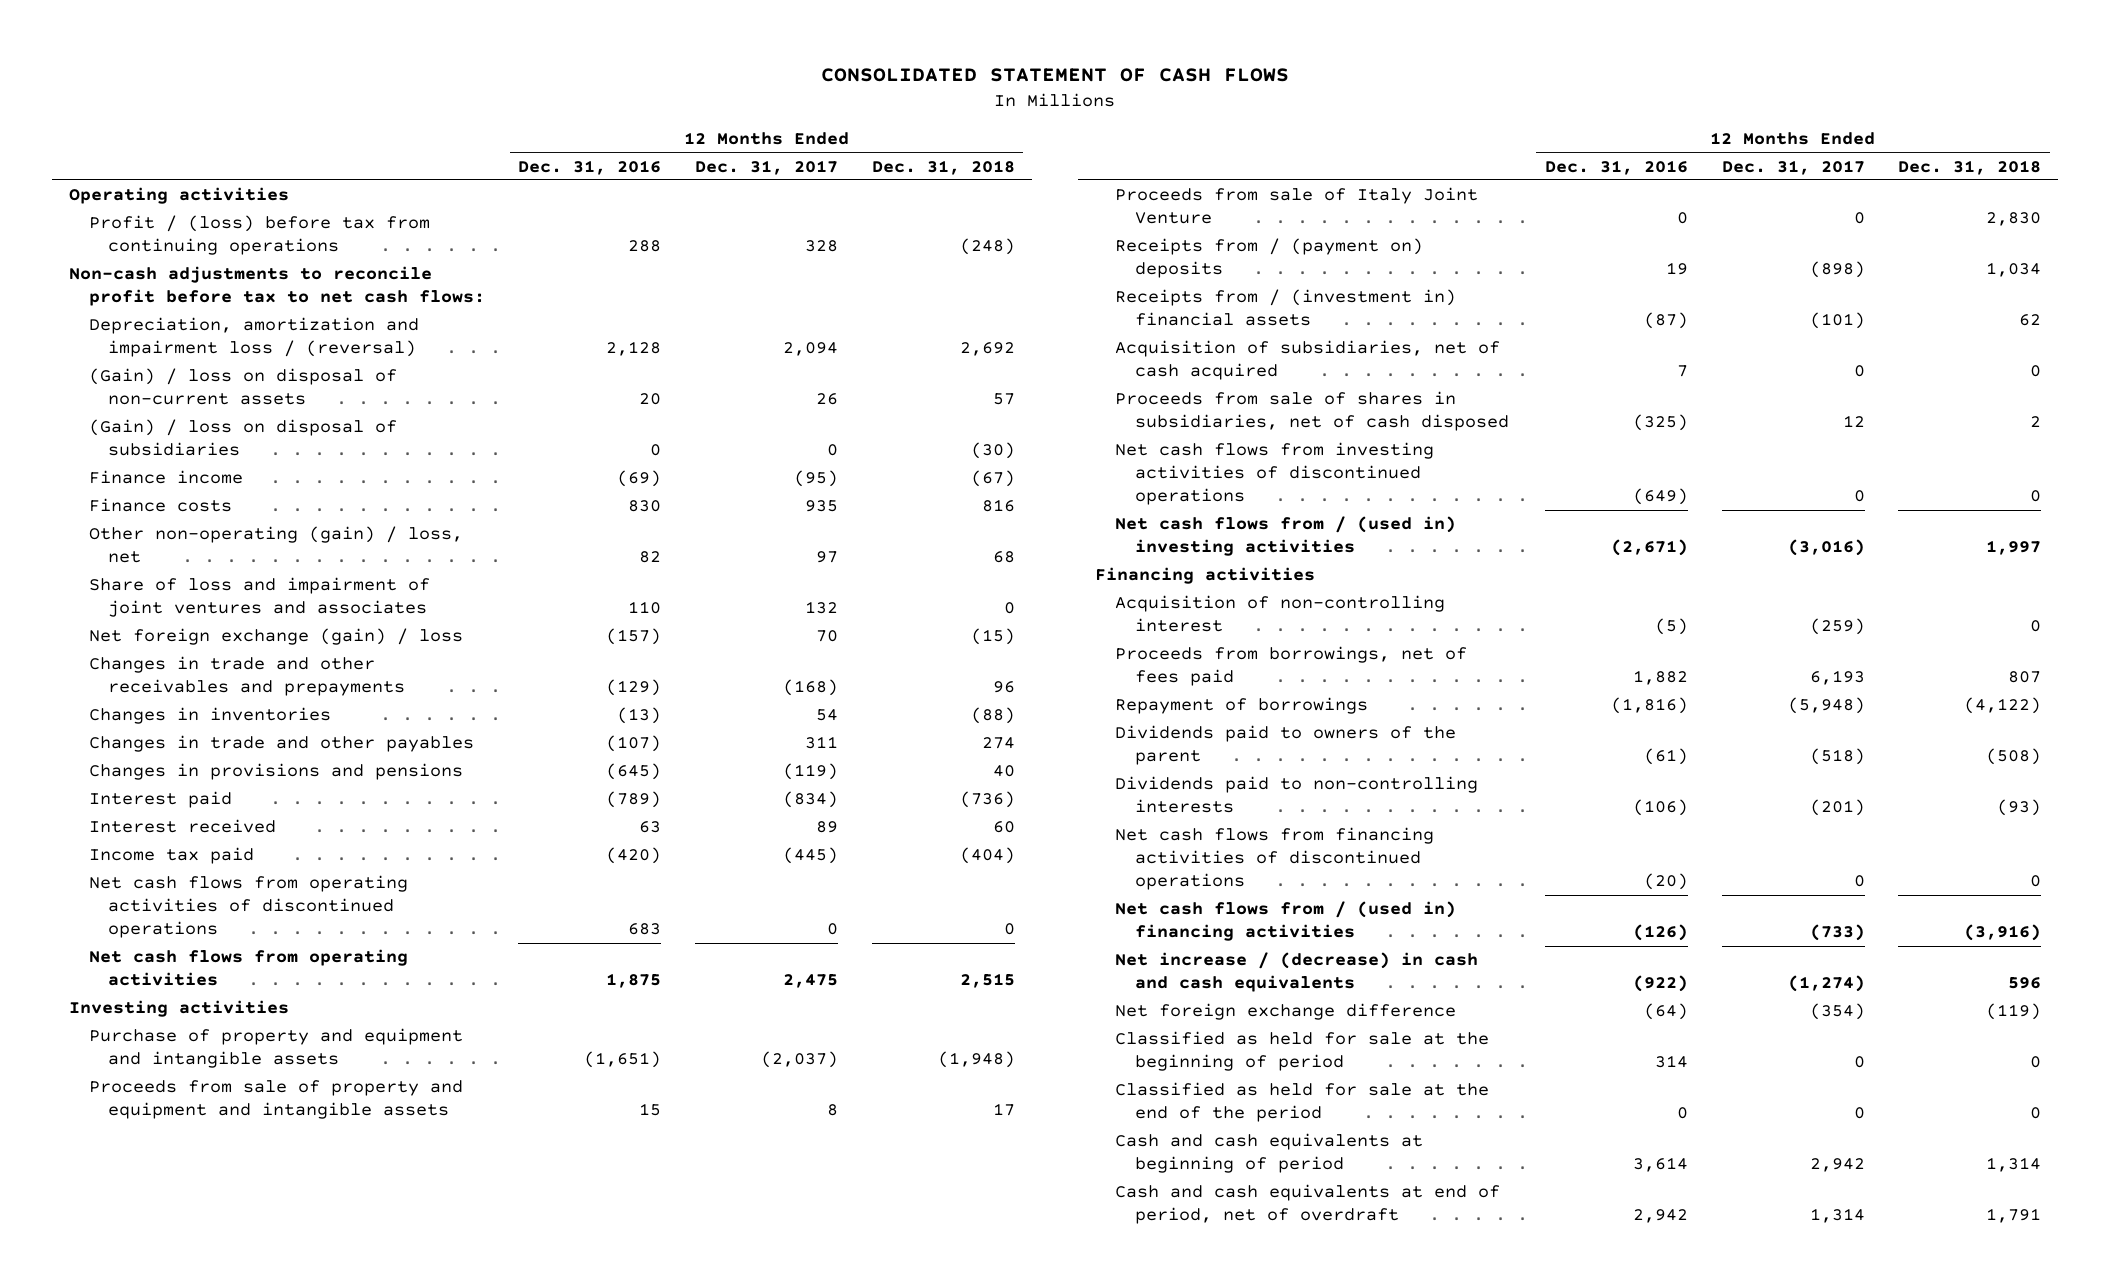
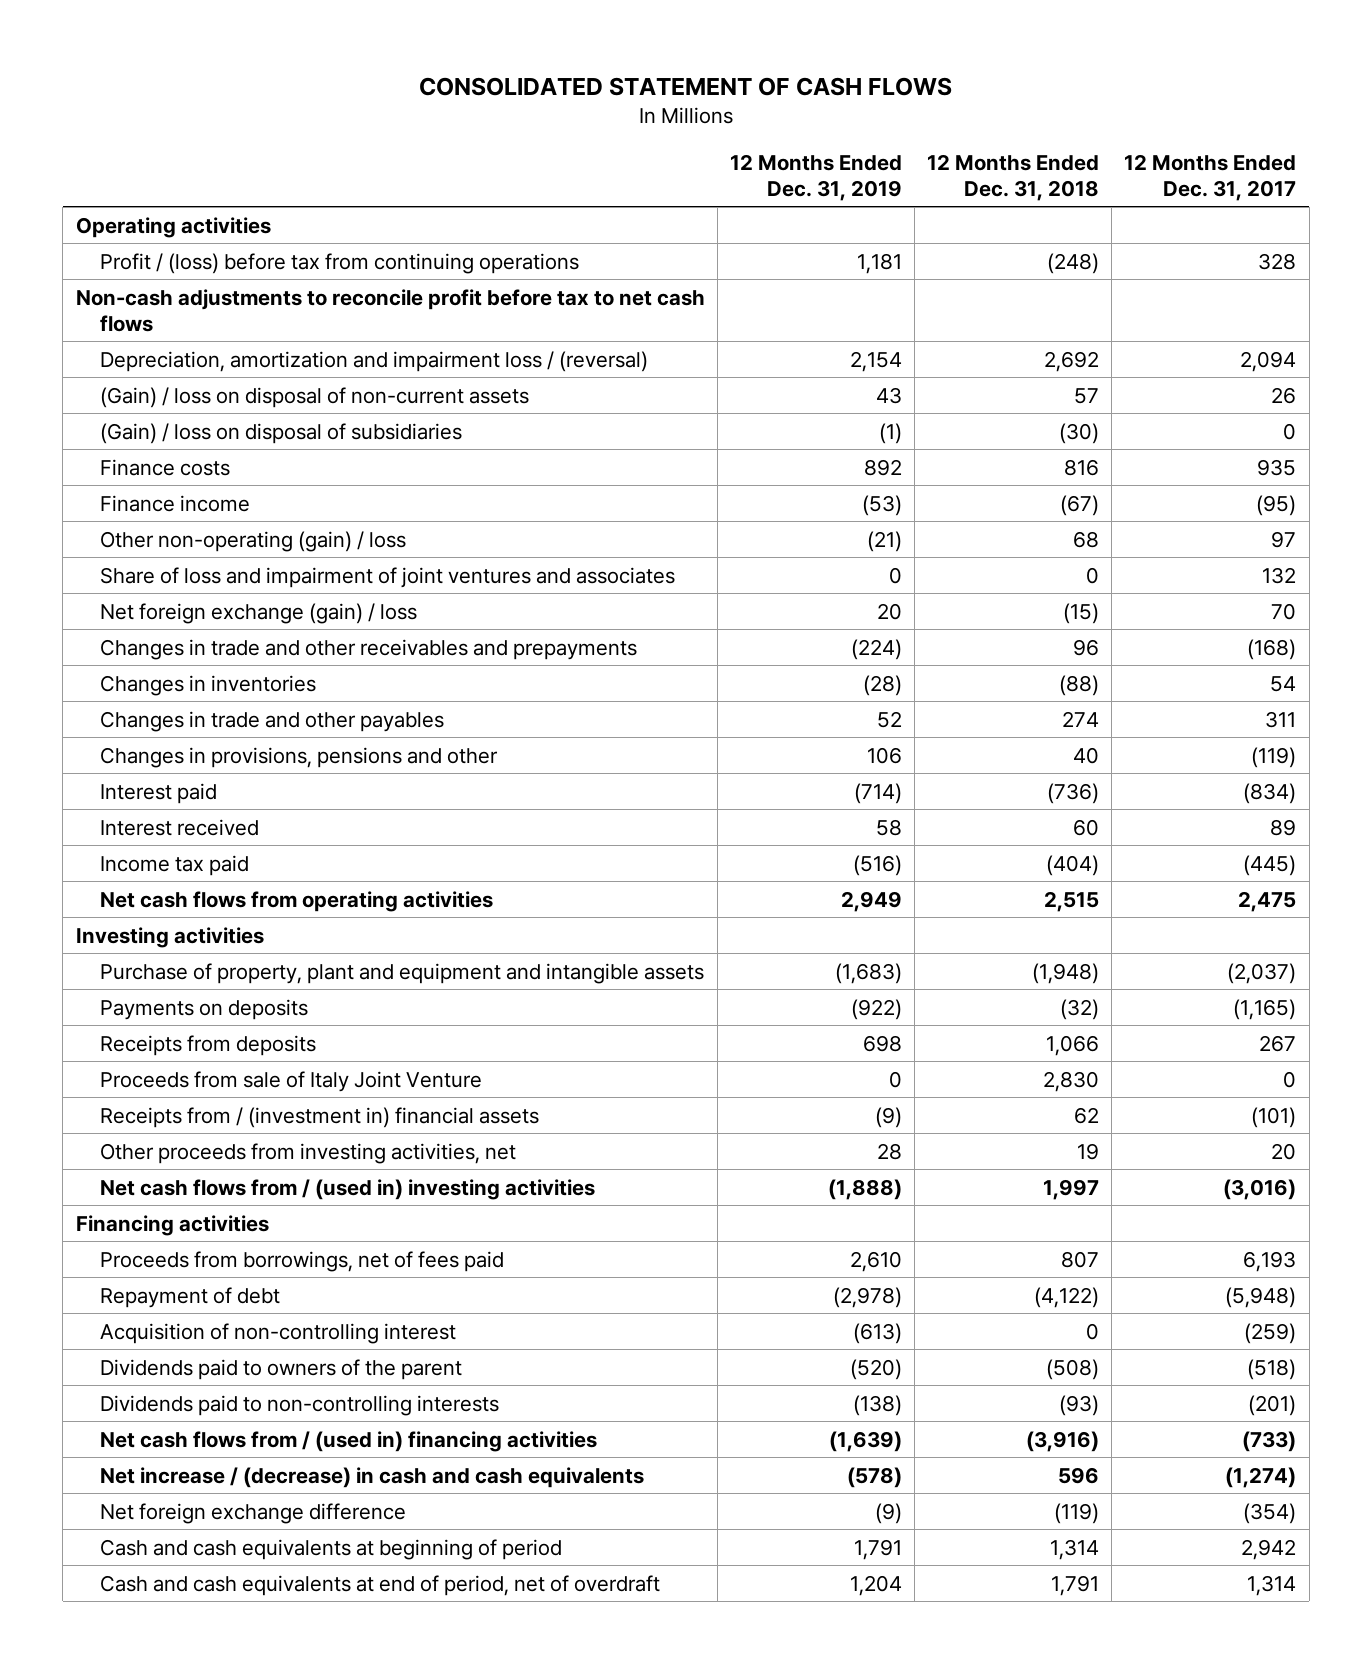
- | 12 Months Ended Dec. 31, 2016 | 12 Months Ended Dec. 31, 2017 | 12 Months Ended Dec. 31, 2018
+ | 12 Months Ended Dec. 31, 2019 | 12 Months Ended Dec. 31, 2018 | 12 Months Ended Dec. 31, 2017
- Non-cash adjustments to reconcile profit before tax to net cash flows:
+ Non-cash adjustments to reconcile profit before tax to net cash flows
- Other non-operating (gain) / loss, net | 82 | 97 | 68
moved down: Finance income | (53) | (67) | (95)
+ Other non-operating (gain) / loss | (21) | 68 | 97
- Changes in provisions and pensions | (645) | (119) | 40
+ Changes in provisions, pensions and other | 106 | 40 | (119)
- Net cash flows from operating activities of discontinued operations | 683 | 0 | 0
- Purchase of property and equipment and intangible assets | (1,651) | (2,037) | (1,948)
- Proceeds from sale of property and equipment and intangible assets | 15 | 8 | 17
+ Purchase of property, plant and equipment and intangible assets | (1,683) | (1,948) | (2,037)
+ Payments on deposits | (922) | (32) | (1,165)
+ Receipts from deposits | 698 | 1,066 | 267
- Receipts from / (payment on) deposits | 19 | (898) | 1,034
- Acquisition of subsidiaries, net of cash acquired | 7 | 0 | 0
- Proceeds from sale of shares in subsidiaries, net of cash disposed | (325) | 12 | 2
- Net cash flows from investing activities of discontinued operations | (649) | 0 | 0
+ Other proceeds from investing activities, net | 28 | 19 | 20
- Repayment of borrowings | (1,816) | (5,948) | (4,122)
+ Repayment of debt | (2,978) | (4,122) | (5,948)
moved down: Acquisition of non-controlling interest | (613) | 0 | (259)
- Net cash flows from financing activities of discontinued operations | (20) | 0 | 0
- Classified as held for sale at the beginning of period | 314 | 0 | 0
- Classified as held for sale at the end of the period | 0 | 0 | 0

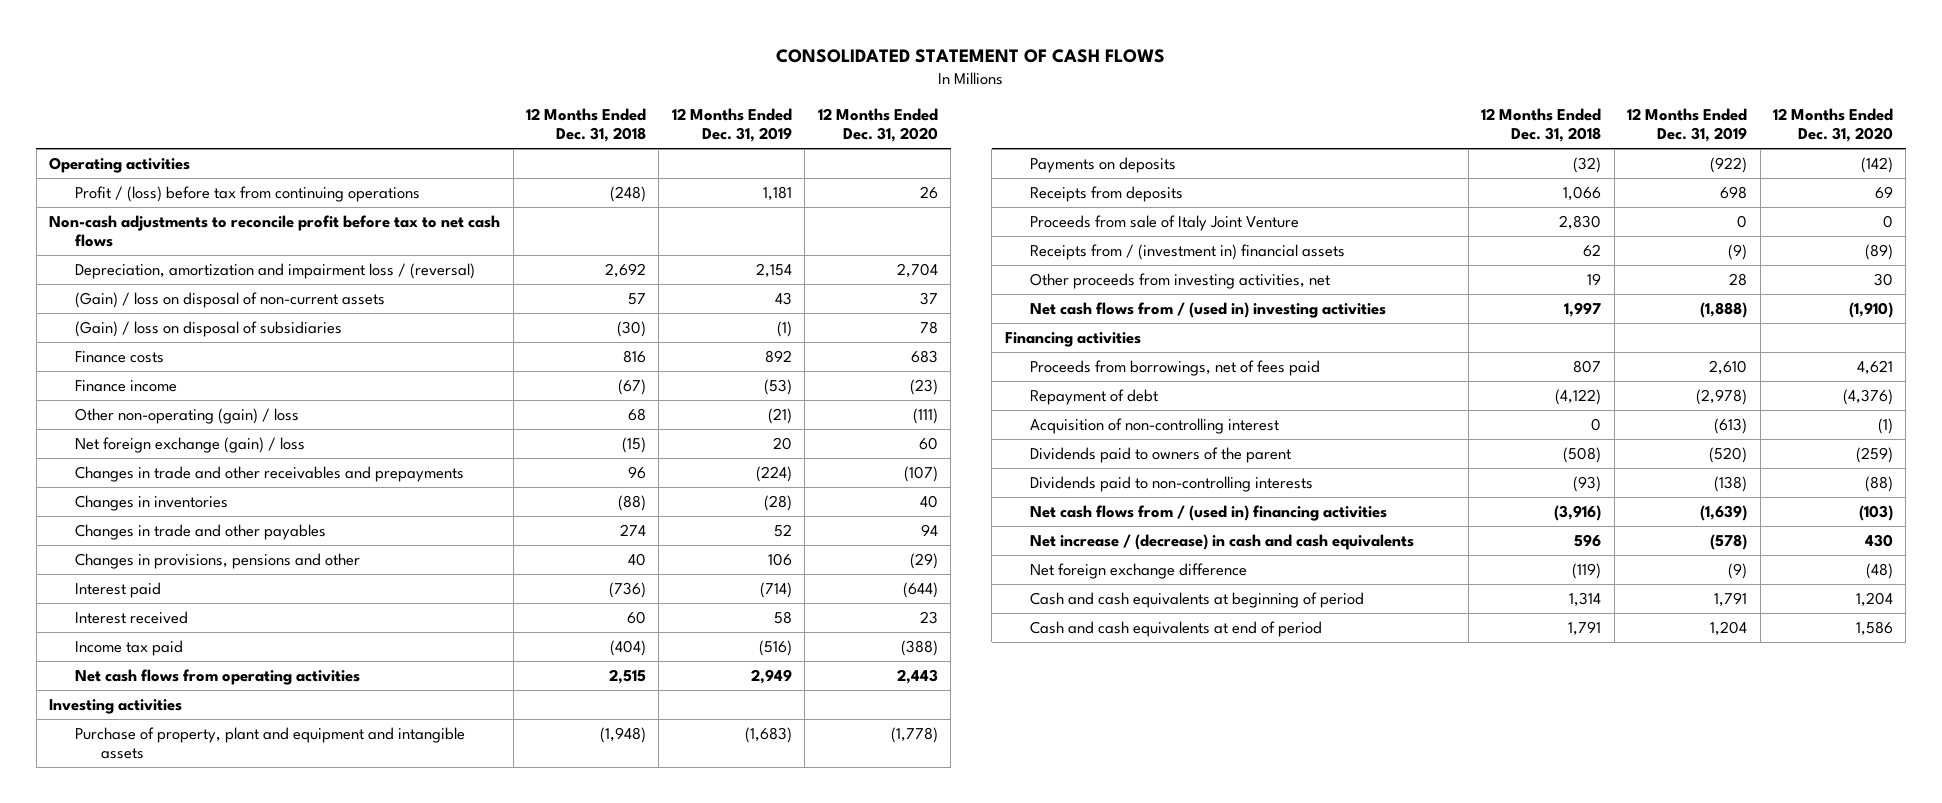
- | 12 Months Ended Dec. 31, 2019 | 12 Months Ended Dec. 31, 2018 | 12 Months Ended Dec. 31, 2017
+ | 12 Months Ended Dec. 31, 2018 | 12 Months Ended Dec. 31, 2019 | 12 Months Ended Dec. 31, 2020
- Share of loss and impairment of joint ventures and associates | 0 | 0 | 132
- Cash and cash equivalents at end of period, net of overdraft | 1,204 | 1,791 | 1,314
+ Cash and cash equivalents at end of period | 1,791 | 1,204 | 1,586

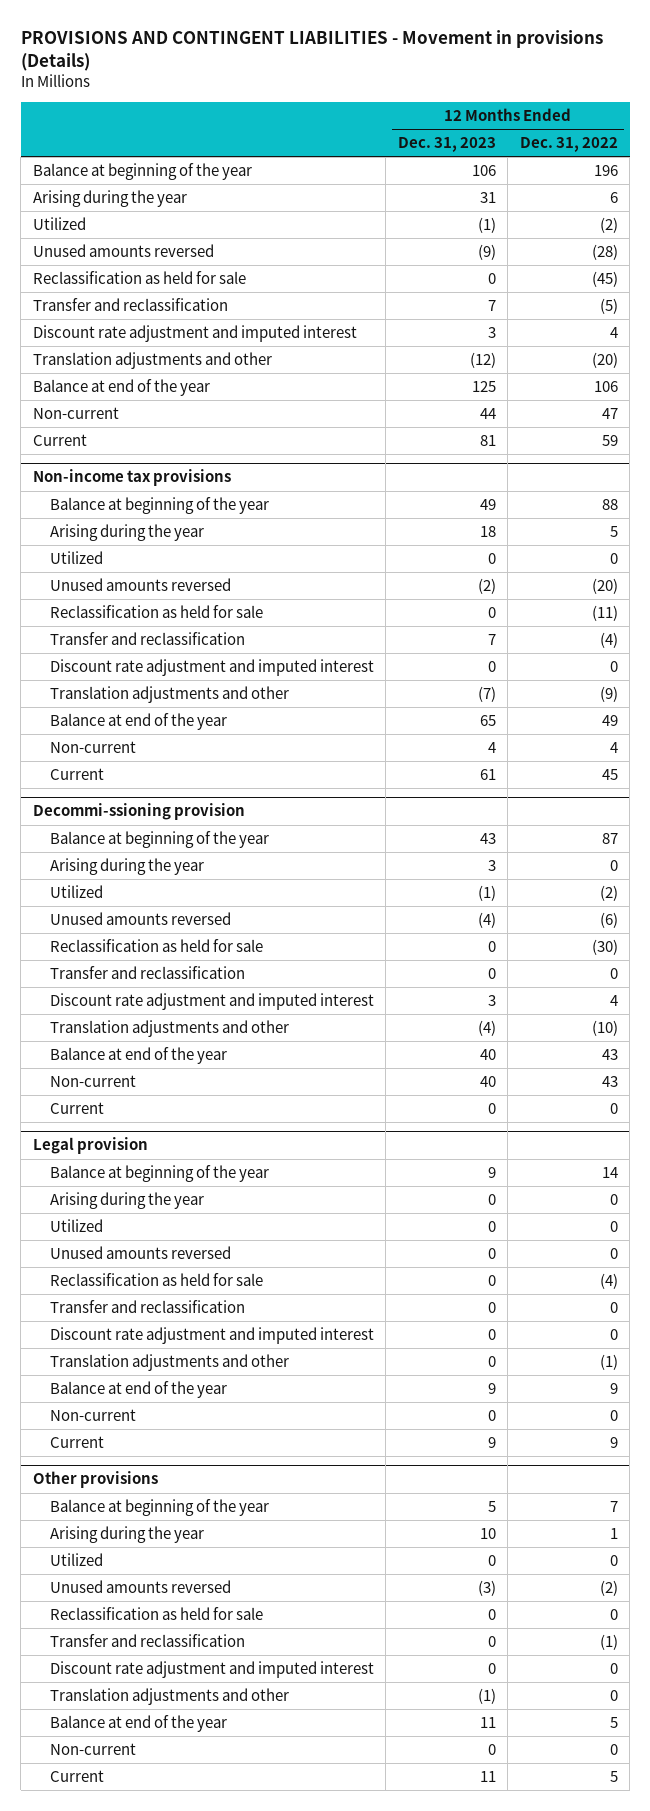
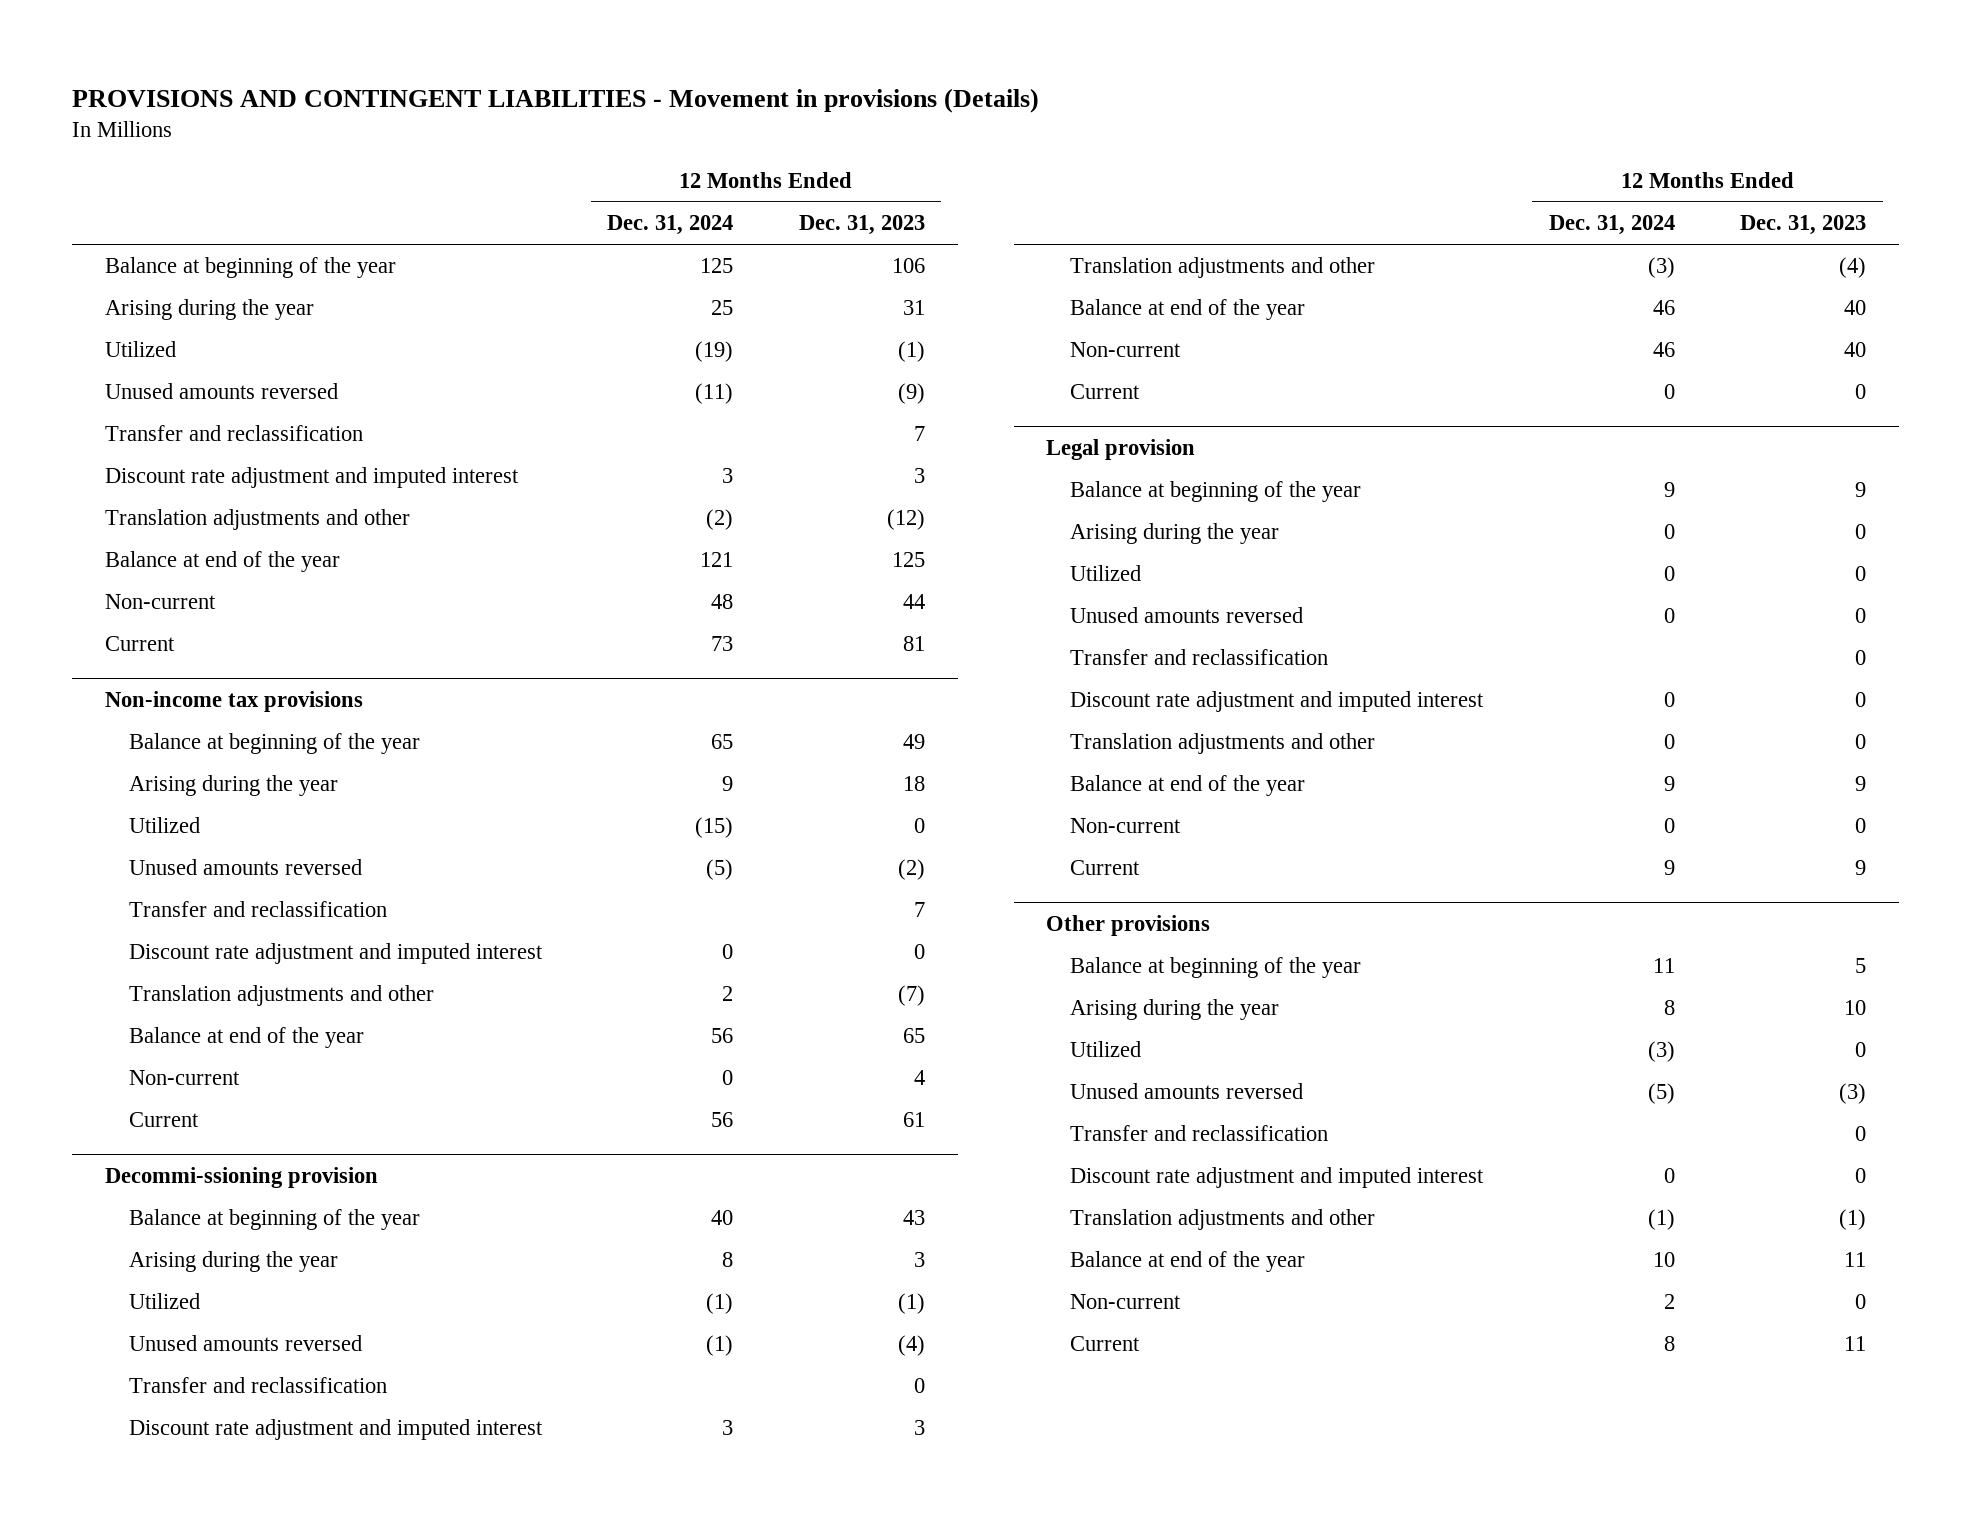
- | 12 Months Ended Dec. 31, 2023 | 12 Months Ended Dec. 31, 2022
+ | 12 Months Ended Dec. 31, 2024 | 12 Months Ended Dec. 31, 2023
- Reclassification as held for sale | 0 | (45)
@ Non-income tax provisions
- Reclassification as held for sale | 0 | (11)
@ Decommi-ssioning provision
- Reclassification as held for sale | 0 | (30)
@ Legal provision
- Reclassification as held for sale | 0 | (4)
@ Other provisions
- Reclassification as held for sale | 0 | 0

